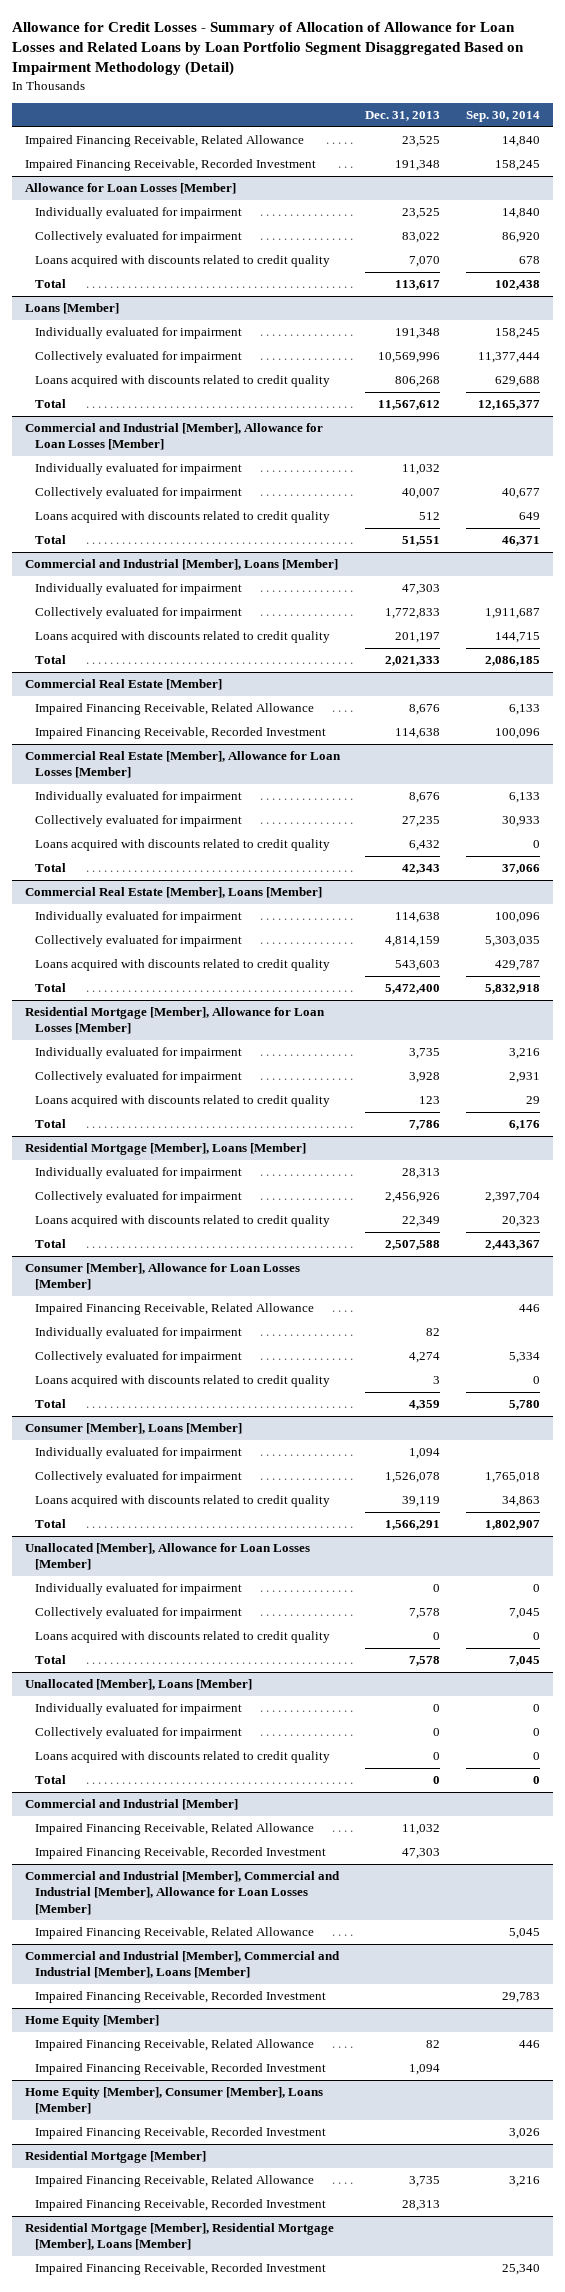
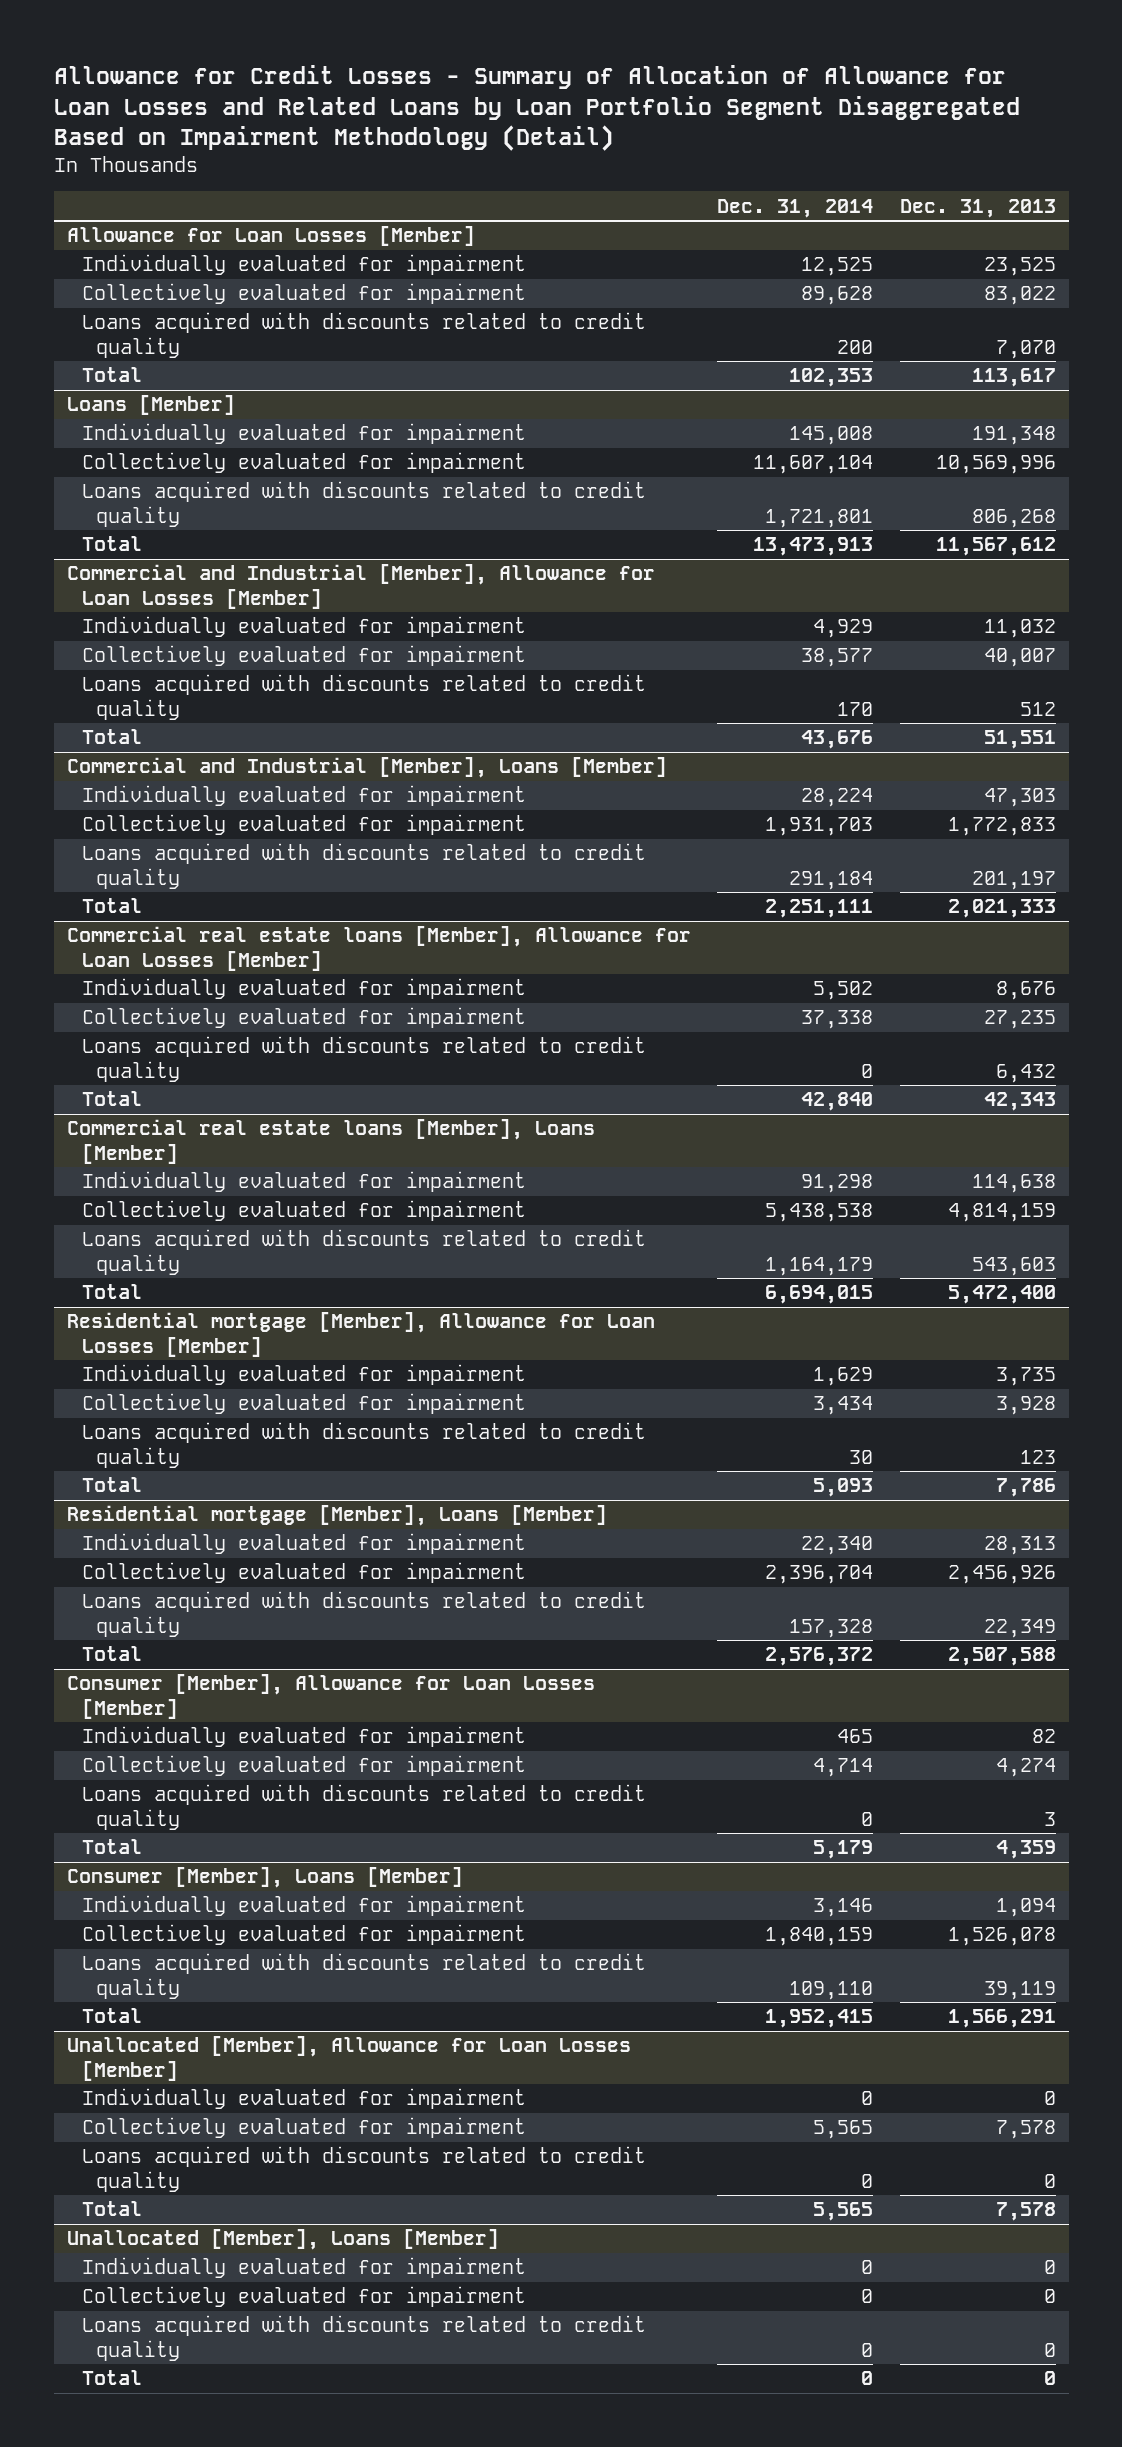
- | Dec. 31, 2013 | Sep. 30, 2014
+ | Dec. 31, 2014 | Dec. 31, 2013
- Impaired Financing Receivable, Related Allowance | 23,525 | 14,840
- Impaired Financing Receivable, Recorded Investment | 191,348 | 158,245
- Commercial Real Estate [Member]
- Impaired Financing Receivable, Related Allowance | 8,676 | 6,133
- Impaired Financing Receivable, Recorded Investment | 114,638 | 100,096
- Commercial Real Estate [Member], Allowance for Loan Losses [Member]
+ Commercial real estate loans [Member], Allowance for Loan Losses [Member]
- Commercial Real Estate [Member], Loans [Member]
+ Commercial real estate loans [Member], Loans [Member]
- Residential Mortgage [Member], Allowance for Loan Losses [Member]
+ Residential mortgage [Member], Allowance for Loan Losses [Member]
- Residential Mortgage [Member], Loans [Member]
+ Residential mortgage [Member], Loans [Member]
@ Consumer [Member], Allowance for Loan Losses [Member]
- Impaired Financing Receivable, Related Allowance | | 446
- Commercial and Industrial [Member]
- Impaired Financing Receivable, Related Allowance | 11,032 |
- Impaired Financing Receivable, Recorded Investment | 47,303 |
- Commercial and Industrial [Member], Commercial and Industrial [Member], Allowance for Loan Losses [Member]
- Impaired Financing Receivable, Related Allowance | | 5,045
- Commercial and Industrial [Member], Commercial and Industrial [Member], Loans [Member]
- Impaired Financing Receivable, Recorded Investment | | 29,783
- Home Equity [Member]
- Impaired Financing Receivable, Related Allowance | 82 | 446
- Impaired Financing Receivable, Recorded Investment | 1,094 |
- Home Equity [Member], Consumer [Member], Loans [Member]
- Impaired Financing Receivable, Recorded Investment | | 3,026
- Residential Mortgage [Member]
- Impaired Financing Receivable, Related Allowance | 3,735 | 3,216
- Impaired Financing Receivable, Recorded Investment | 28,313 |
- Residential Mortgage [Member], Residential Mortgage [Member], Loans [Member]
- Impaired Financing Receivable, Recorded Investment | | 25,340

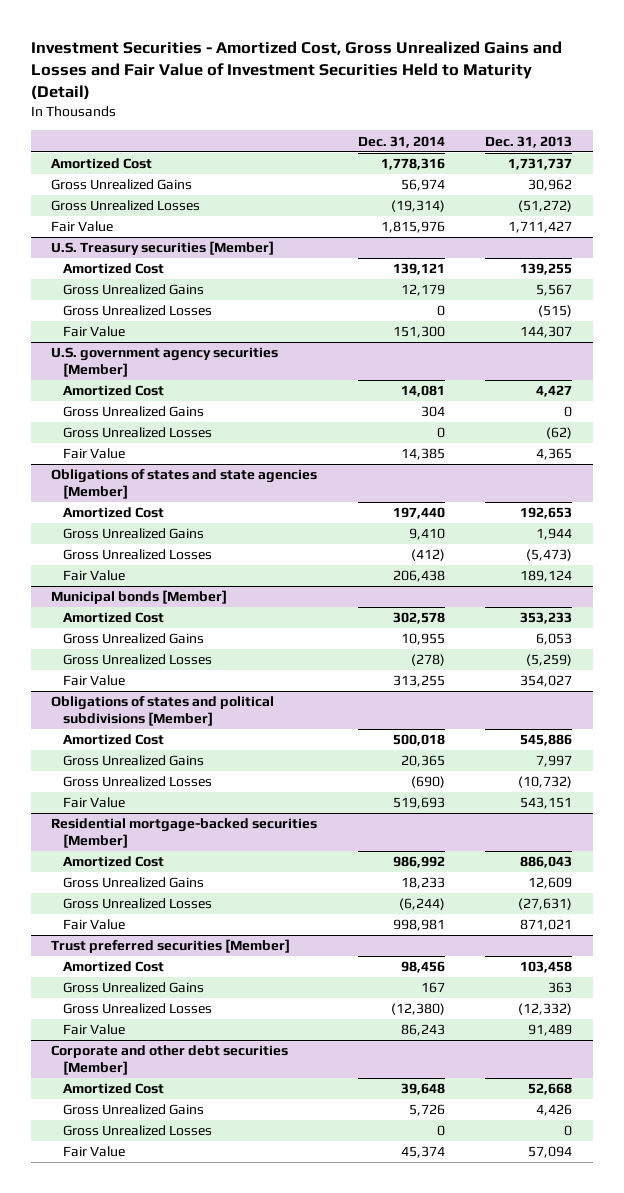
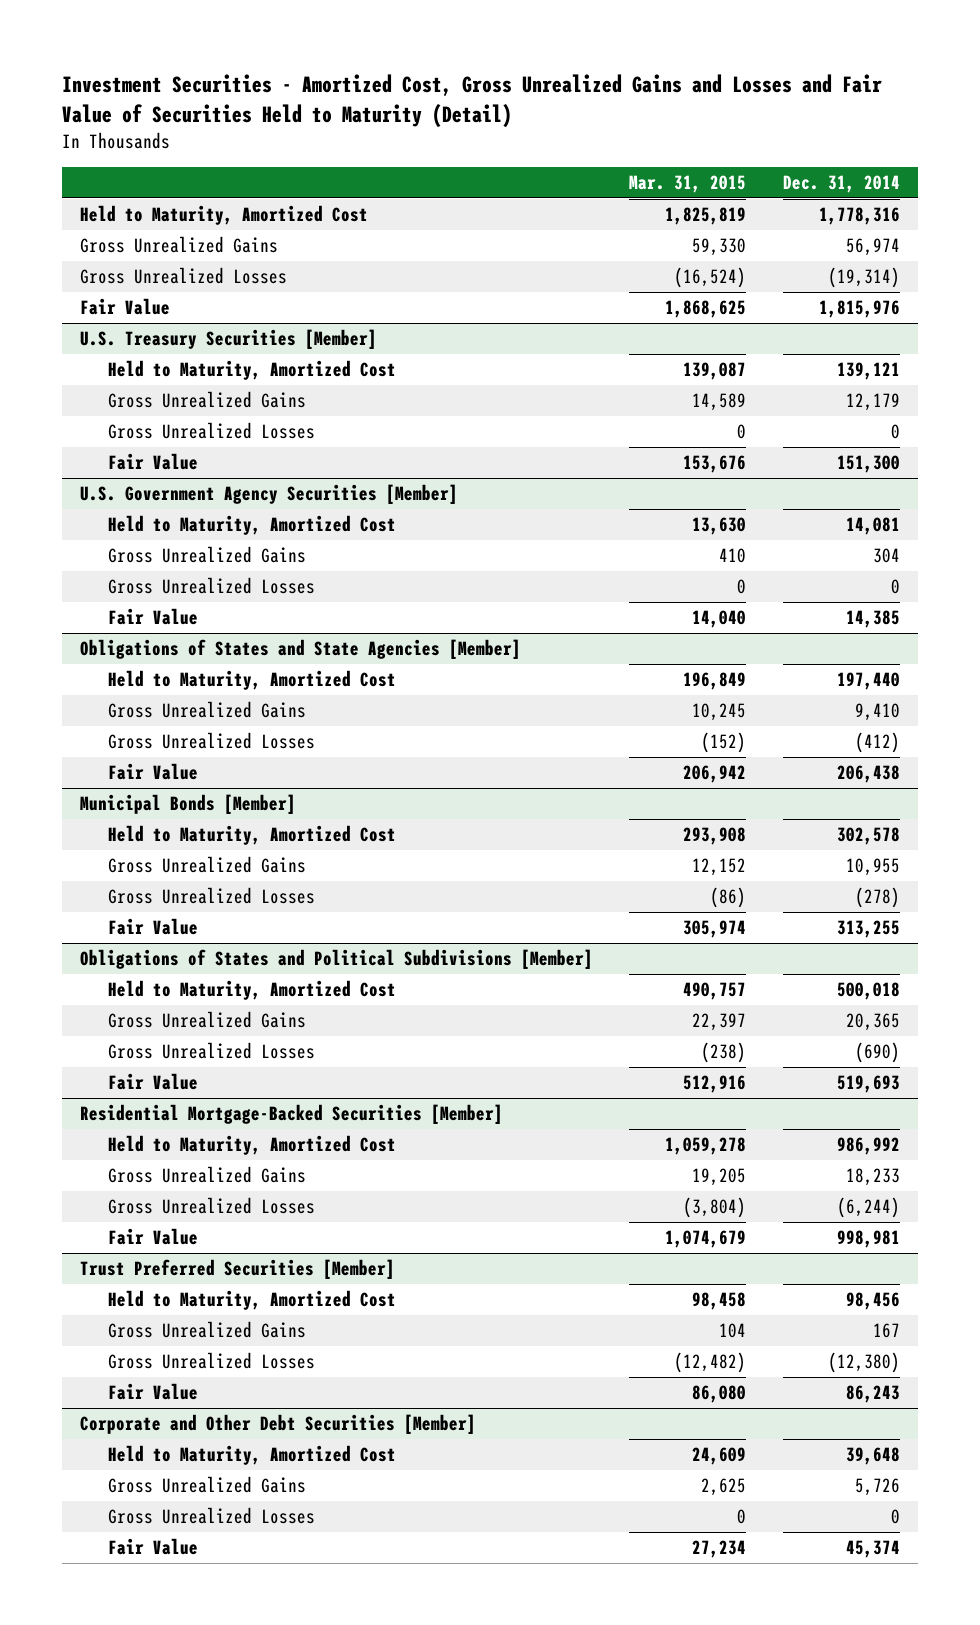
- Investment Securities - Amortized Cost, Gross Unrealized Gains and Losses and Fair Value of Investment Securities Held to Maturity (Detail)
+ Investment Securities - Amortized Cost, Gross Unrealized Gains and Losses and Fair Value of Securities Held to Maturity (Detail)
- | Dec. 31, 2014 | Dec. 31, 2013
+ | Mar. 31, 2015 | Dec. 31, 2014
- Amortized Cost | 1,778,316 | 1,731,737
+ Held to Maturity, Amortized Cost | 1,825,819 | 1,778,316
- U.S. Treasury securities [Member]
- Amortized Cost | 139,121 | 139,255
+ U.S. Treasury Securities [Member]
+ Held to Maturity, Amortized Cost | 139,087 | 139,121
- U.S. government agency securities [Member]
- Amortized Cost | 14,081 | 4,427
+ U.S. Government Agency Securities [Member]
+ Held to Maturity, Amortized Cost | 13,630 | 14,081
- Obligations of states and state agencies [Member]
- Amortized Cost | 197,440 | 192,653
+ Obligations of States and State Agencies [Member]
+ Held to Maturity, Amortized Cost | 196,849 | 197,440
- Municipal bonds [Member]
- Amortized Cost | 302,578 | 353,233
+ Municipal Bonds [Member]
+ Held to Maturity, Amortized Cost | 293,908 | 302,578
- Obligations of states and political subdivisions [Member]
- Amortized Cost | 500,018 | 545,886
+ Obligations of States and Political Subdivisions [Member]
+ Held to Maturity, Amortized Cost | 490,757 | 500,018
- Residential mortgage-backed securities [Member]
- Amortized Cost | 986,992 | 886,043
+ Residential Mortgage-Backed Securities [Member]
+ Held to Maturity, Amortized Cost | 1,059,278 | 986,992
- Trust preferred securities [Member]
- Amortized Cost | 98,456 | 103,458
+ Trust Preferred Securities [Member]
+ Held to Maturity, Amortized Cost | 98,458 | 98,456
- Corporate and other debt securities [Member]
- Amortized Cost | 39,648 | 52,668
+ Corporate and Other Debt Securities [Member]
+ Held to Maturity, Amortized Cost | 24,609 | 39,648

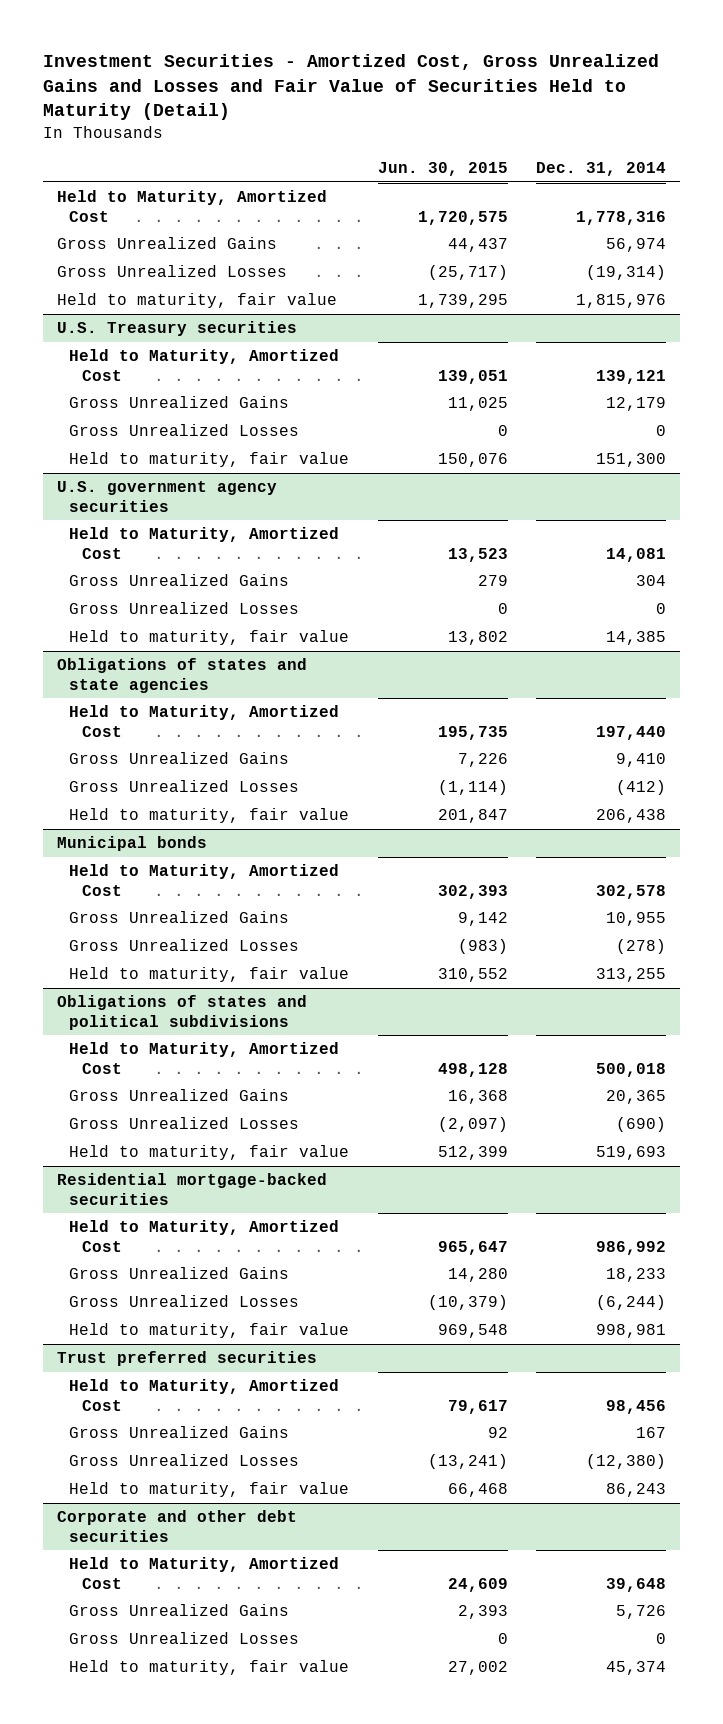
- | Mar. 31, 2015 | Dec. 31, 2014
+ | Jun. 30, 2015 | Dec. 31, 2014
- Fair Value | 1,868,625 | 1,815,976
- U.S. Treasury Securities [Member]
+ Held to maturity, fair value | 1,739,295 | 1,815,976
+ U.S. Treasury securities
- Fair Value | 153,676 | 151,300
- U.S. Government Agency Securities [Member]
+ Held to maturity, fair value | 150,076 | 151,300
+ U.S. government agency securities
- Fair Value | 14,040 | 14,385
- Obligations of States and State Agencies [Member]
+ Held to maturity, fair value | 13,802 | 14,385
+ Obligations of states and state agencies
- Fair Value | 206,942 | 206,438
- Municipal Bonds [Member]
+ Held to maturity, fair value | 201,847 | 206,438
+ Municipal bonds
- Fair Value | 305,974 | 313,255
- Obligations of States and Political Subdivisions [Member]
+ Held to maturity, fair value | 310,552 | 313,255
+ Obligations of states and political subdivisions
- Fair Value | 512,916 | 519,693
- Residential Mortgage-Backed Securities [Member]
+ Held to maturity, fair value | 512,399 | 519,693
+ Residential mortgage-backed securities
- Fair Value | 1,074,679 | 998,981
- Trust Preferred Securities [Member]
+ Held to maturity, fair value | 969,548 | 998,981
+ Trust preferred securities
- Fair Value | 86,080 | 86,243
- Corporate and Other Debt Securities [Member]
+ Held to maturity, fair value | 66,468 | 86,243
+ Corporate and other debt securities
- Fair Value | 27,234 | 45,374
+ Held to maturity, fair value | 27,002 | 45,374

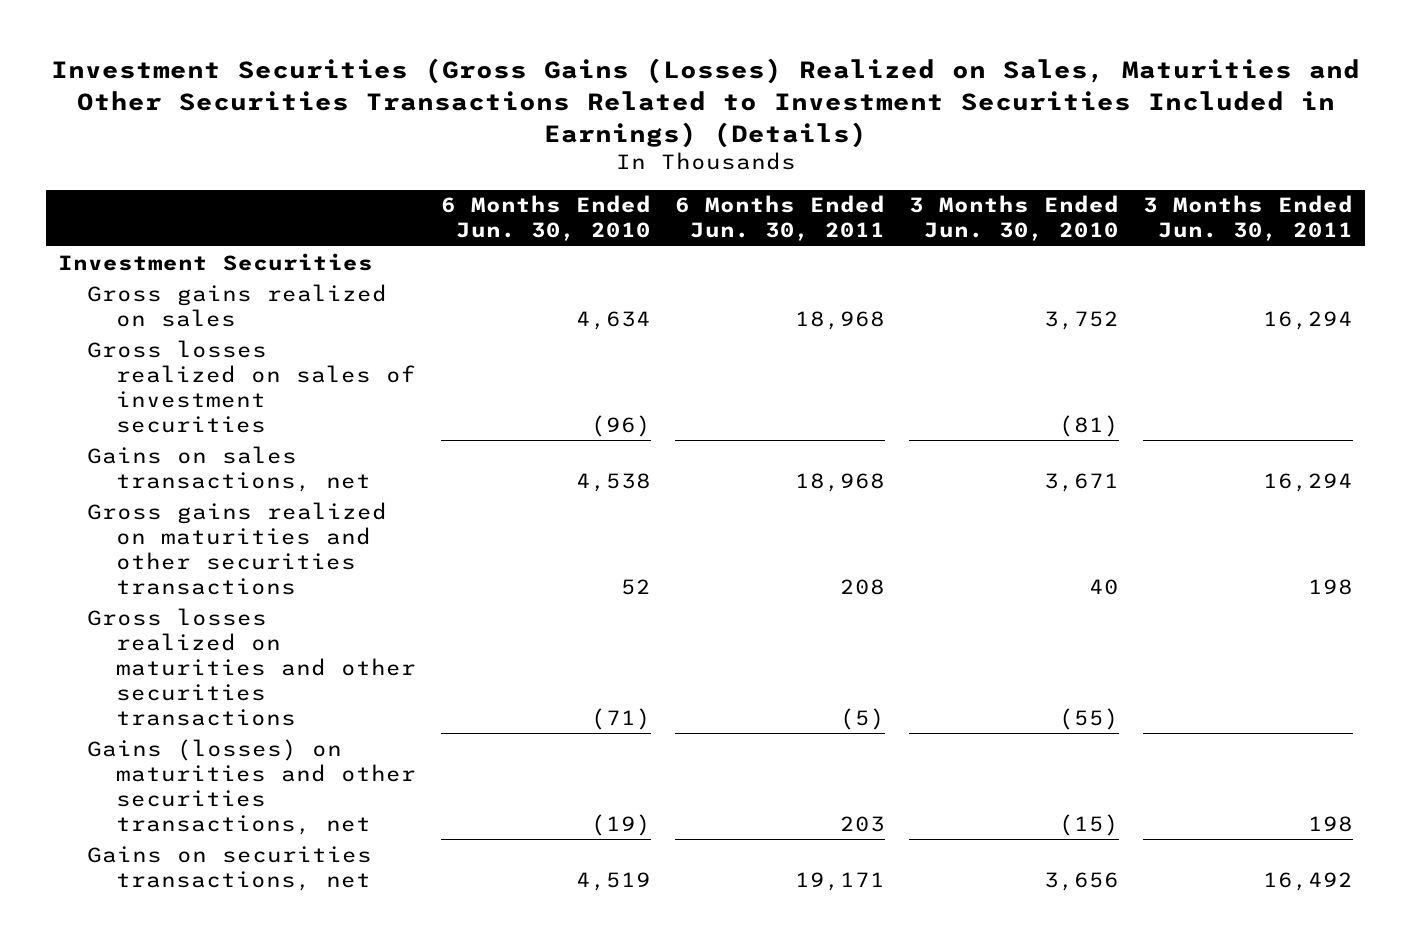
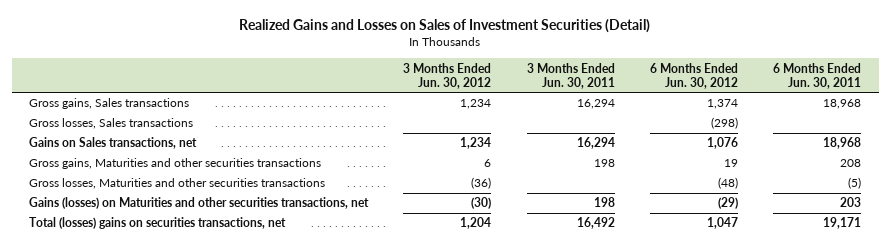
- Investment Securities (Gross Gains (Losses) Realized on Sales, Maturities and Other Securities Transactions Related to Investment Securities Included in Earnings) (Details)
+ Realized Gains and Losses on Sales of Investment Securities (Detail)
- | 6 Months Ended Jun. 30, 2010 | 6 Months Ended Jun. 30, 2011 | 3 Months Ended Jun. 30, 2010 | 3 Months Ended Jun. 30, 2011
+ | 3 Months Ended Jun. 30, 2012 | 3 Months Ended Jun. 30, 2011 | 6 Months Ended Jun. 30, 2012 | 6 Months Ended Jun. 30, 2011
- Investment Securities
- Gross gains realized on sales | 4,634 | 18,968 | 3,752 | 16,294
- Gross losses realized on sales of investment securities | (96) | | (81) |
- Gains on sales transactions, net | 4,538 | 18,968 | 3,671 | 16,294
- Gross gains realized on maturities and other securities transactions | 52 | 208 | 40 | 198
- Gross losses realized on maturities and other securities transactions | (71) | (5) | (55) |
- Gains (losses) on maturities and other securities transactions, net | (19) | 203 | (15) | 198
- Gains on securities transactions, net | 4,519 | 19,171 | 3,656 | 16,492
+ Gross gains, Sales transactions | 1,234 | 16,294 | 1,374 | 18,968
+ Gross losses, Sales transactions | | | (298) |
+ Gains on Sales transactions, net | 1,234 | 16,294 | 1,076 | 18,968
+ Gross gains, Maturities and other securities transactions | 6 | 198 | 19 | 208
+ Gross losses, Maturities and other securities transactions | (36) | | (48) | (5)
+ Gains (losses) on Maturities and other securities transactions, net | (30) | 198 | (29) | 203
+ Total (losses) gains on securities transactions, net | 1,204 | 16,492 | 1,047 | 19,171

